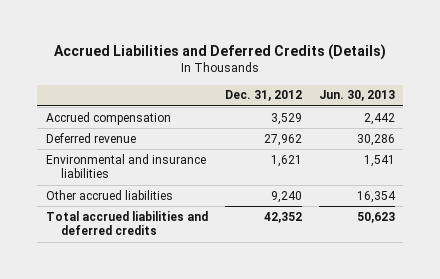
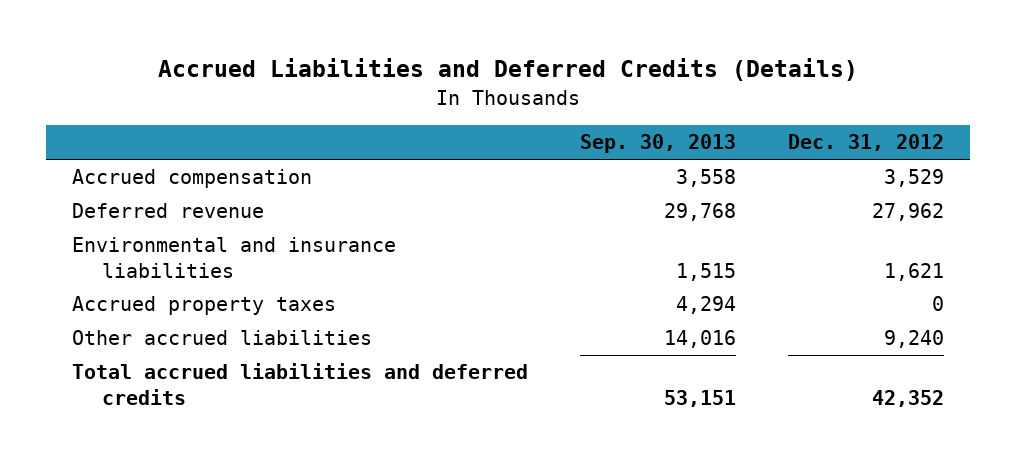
- | Dec. 31, 2012 | Jun. 30, 2013
+ | Sep. 30, 2013 | Dec. 31, 2012
+ Accrued property taxes | 4,294 | 0

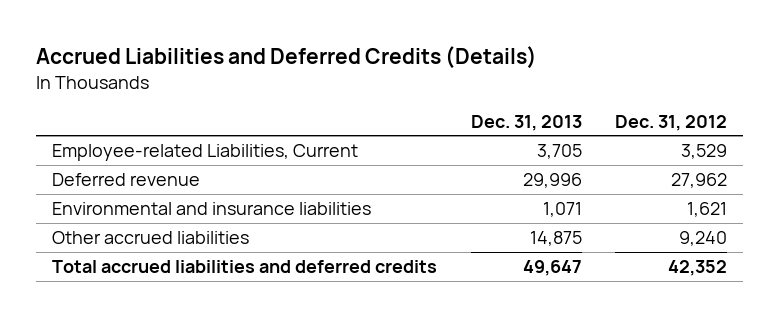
- | Sep. 30, 2013 | Dec. 31, 2012
+ | Dec. 31, 2013 | Dec. 31, 2012
- Accrued compensation | 3,558 | 3,529
+ Employee-related Liabilities, Current | 3,705 | 3,529
- Accrued property taxes | 4,294 | 0

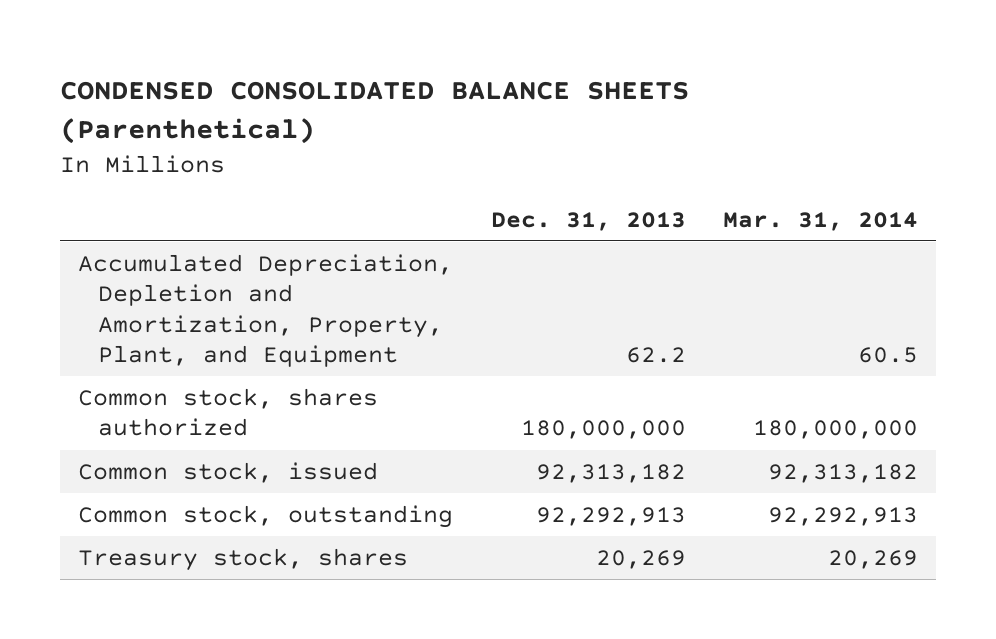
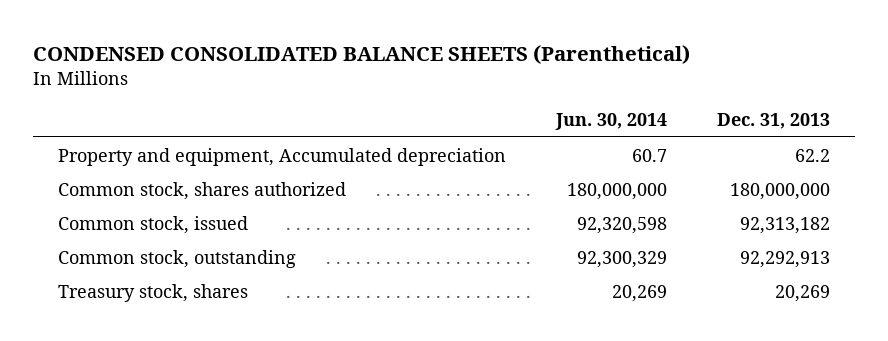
- | Dec. 31, 2013 | Mar. 31, 2014
+ | Jun. 30, 2014 | Dec. 31, 2013
- Accumulated Depreciation, Depletion and Amortization, Property, Plant, and Equipment | 62.2 | 60.5
+ Property and equipment, Accumulated depreciation | 60.7 | 62.2

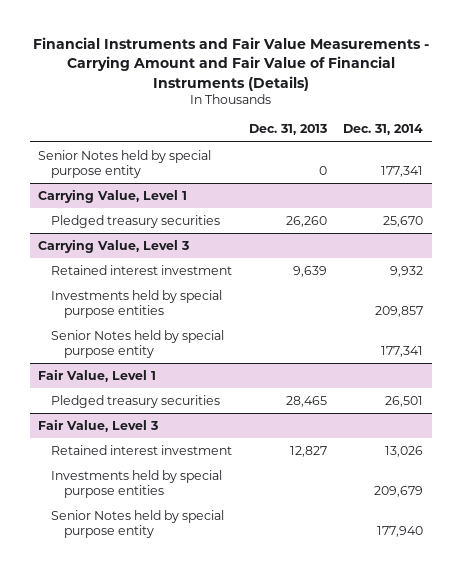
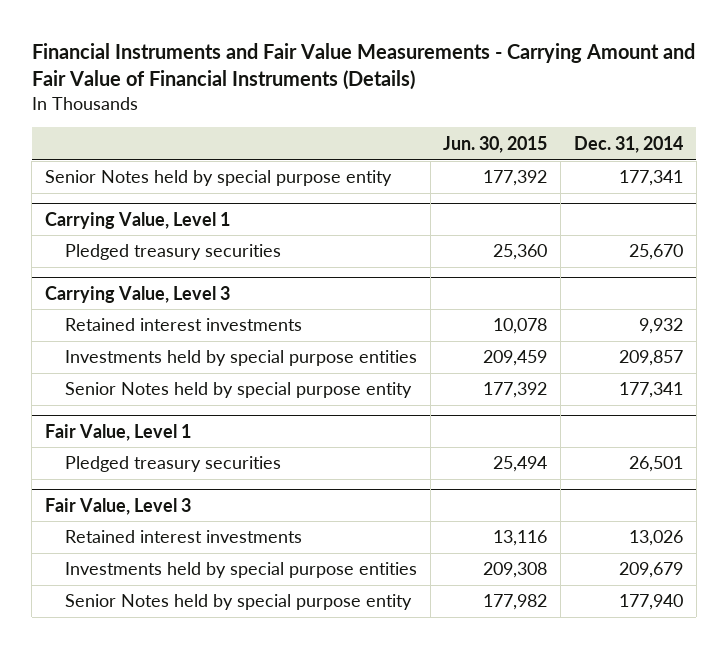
- | Dec. 31, 2013 | Dec. 31, 2014
+ | Jun. 30, 2015 | Dec. 31, 2014
@ Carrying Value, Level 3
- Retained interest investment | 9,639 | 9,932
+ Retained interest investments | 10,078 | 9,932
@ Fair Value, Level 3
- Retained interest investment | 12,827 | 13,026
+ Retained interest investments | 13,116 | 13,026

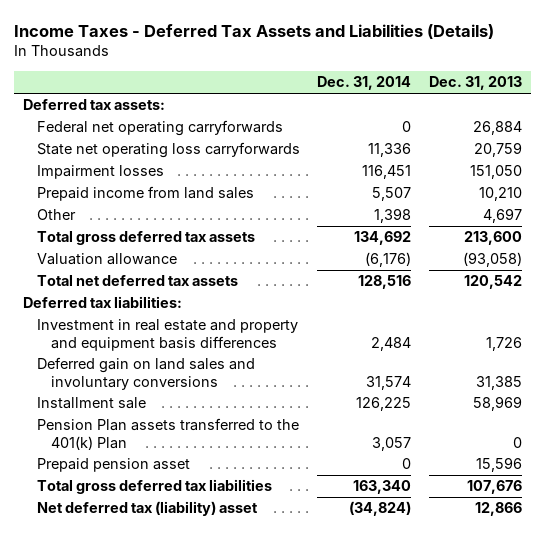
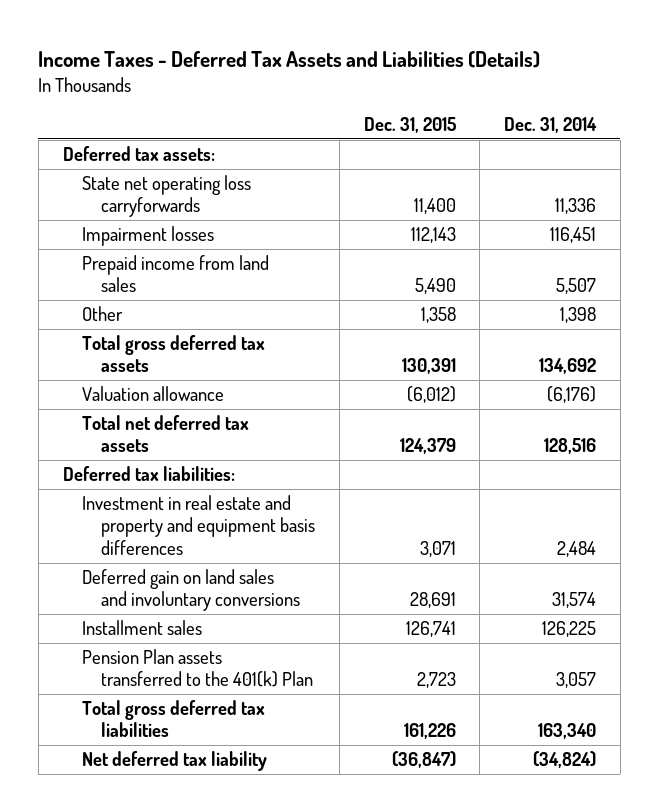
- | Dec. 31, 2014 | Dec. 31, 2013
+ | Dec. 31, 2015 | Dec. 31, 2014
- Federal net operating carryforwards | 0 | 26,884
- Installment sale | 126,225 | 58,969
+ Installment sales | 126,741 | 126,225
- Prepaid pension asset | 0 | 15,596
- Net deferred tax (liability) asset | (34,824) | 12,866
+ Net deferred tax liability | (36,847) | (34,824)

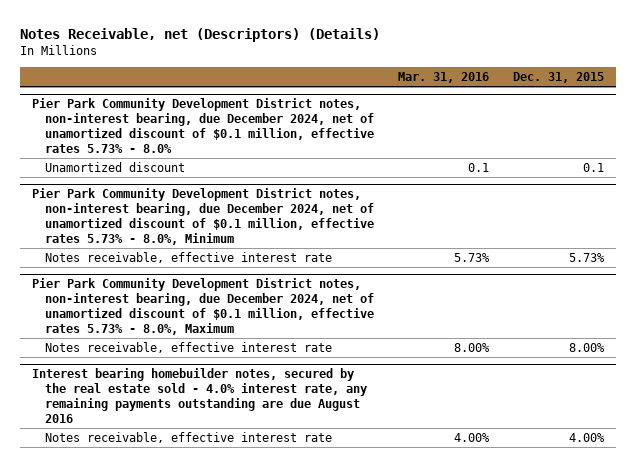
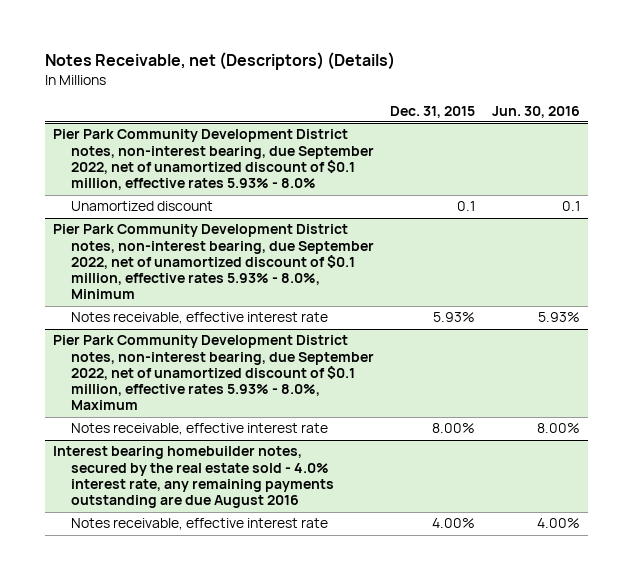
- | Mar. 31, 2016 | Dec. 31, 2015
+ | Dec. 31, 2015 | Jun. 30, 2016
- Pier Park Community Development District notes, non-interest bearing, due December 2024, net of unamortized discount of $0.1 million, effective rates 5.73% - 8.0%
+ Pier Park Community Development District notes, non-interest bearing, due September 2022, net of unamortized discount of $0.1 million, effective rates 5.93% - 8.0%
- Pier Park Community Development District notes, non-interest bearing, due December 2024, net of unamortized discount of $0.1 million, effective rates 5.73% - 8.0%, Minimum
- Notes receivable, effective interest rate | 5.73% | 5.73%
- Pier Park Community Development District notes, non-interest bearing, due December 2024, net of unamortized discount of $0.1 million, effective rates 5.73% - 8.0%, Maximum
+ Pier Park Community Development District notes, non-interest bearing, due September 2022, net of unamortized discount of $0.1 million, effective rates 5.93% - 8.0%, Minimum
+ Notes receivable, effective interest rate | 5.93% | 5.93%
+ Pier Park Community Development District notes, non-interest bearing, due September 2022, net of unamortized discount of $0.1 million, effective rates 5.93% - 8.0%, Maximum

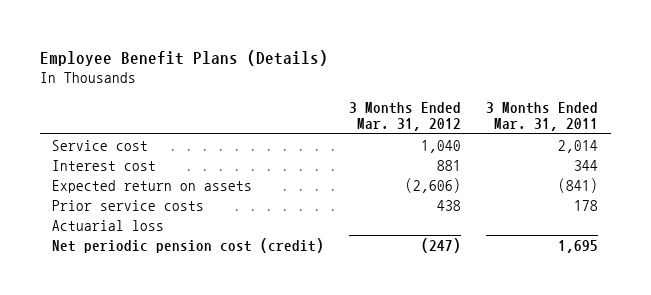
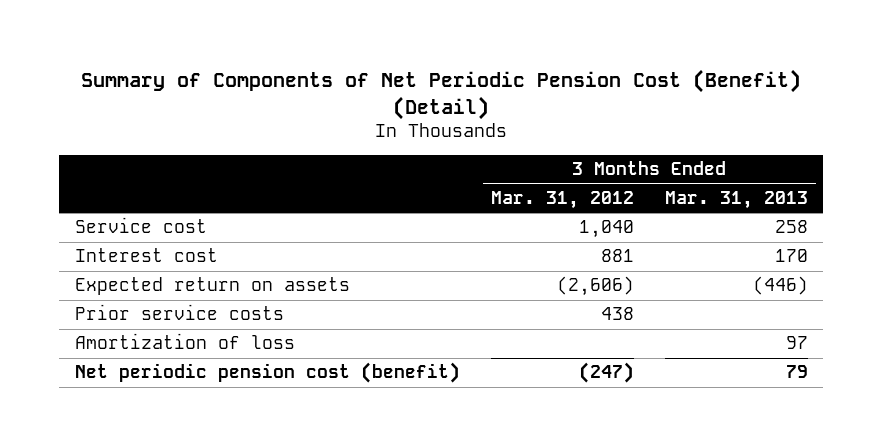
- Employee Benefit Plans (Details)
+ Summary of Components of Net Periodic Pension Cost (Benefit) (Detail)
- | 3 Months Ended Mar. 31, 2012 | 3 Months Ended Mar. 31, 2011
+ | 3 Months Ended Mar. 31, 2012 | 3 Months Ended Mar. 31, 2013
- Actuarial loss
- Net periodic pension cost (credit) | (247) | 1,695
+ Amortization of loss | | 97
+ Net periodic pension cost (benefit) | (247) | 79

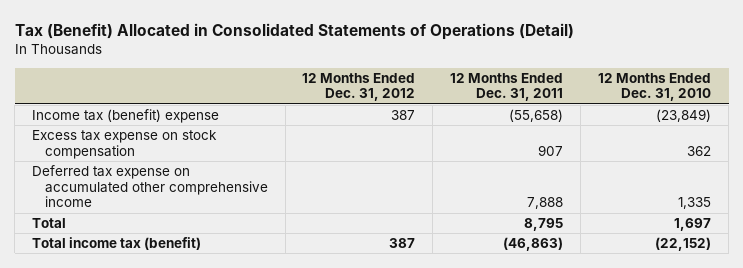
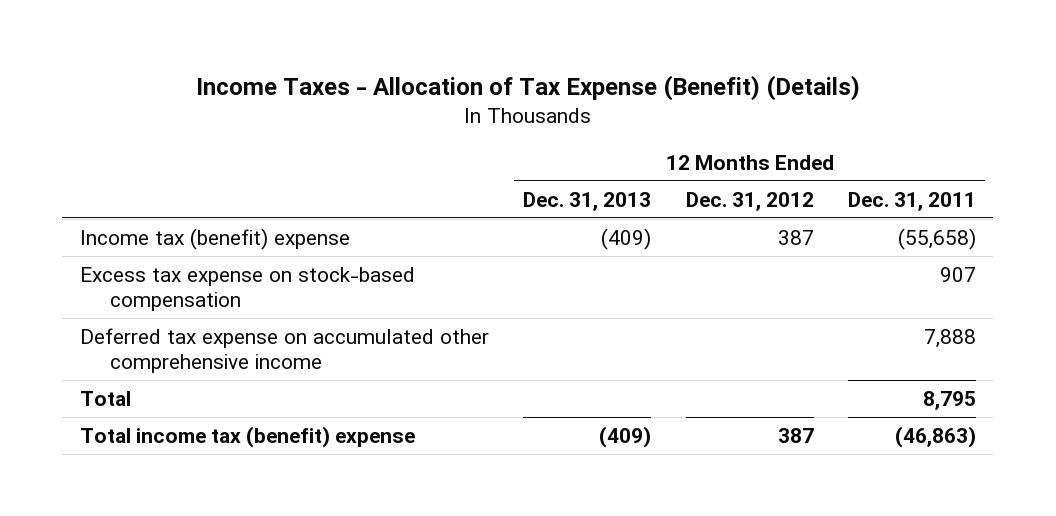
- Tax (Benefit) Allocated in Consolidated Statements of Operations (Detail)
+ Income Taxes - Allocation of Tax Expense (Benefit) (Details)
- | 12 Months Ended Dec. 31, 2012 | 12 Months Ended Dec. 31, 2011 | 12 Months Ended Dec. 31, 2010
+ | 12 Months Ended Dec. 31, 2013 | 12 Months Ended Dec. 31, 2012 | 12 Months Ended Dec. 31, 2011
- Excess tax expense on stock compensation | | 907 | 362
+ Excess tax expense on stock-based compensation | | | 907
- Total income tax (benefit) | 387 | (46,863) | (22,152)
+ Total income tax (benefit) expense | (409) | 387 | (46,863)

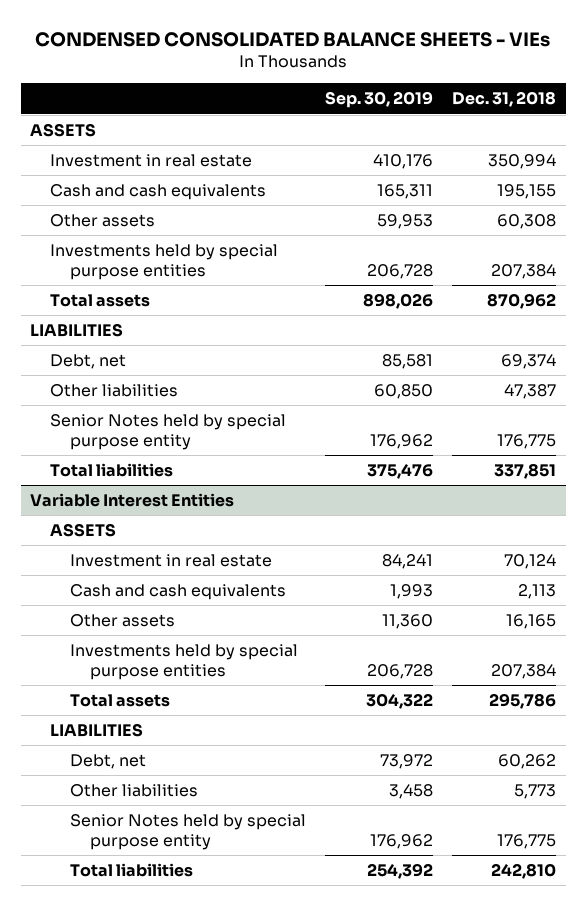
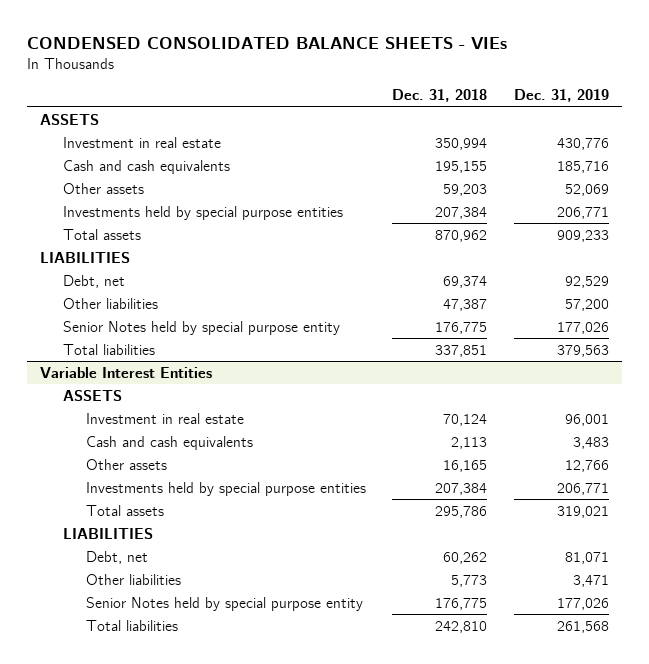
- | Sep. 30, 2019 | Dec. 31, 2018
+ | Dec. 31, 2018 | Dec. 31, 2019
- Other assets | 59,953 | 60,308
+ Other assets | 59,203 | 52,069

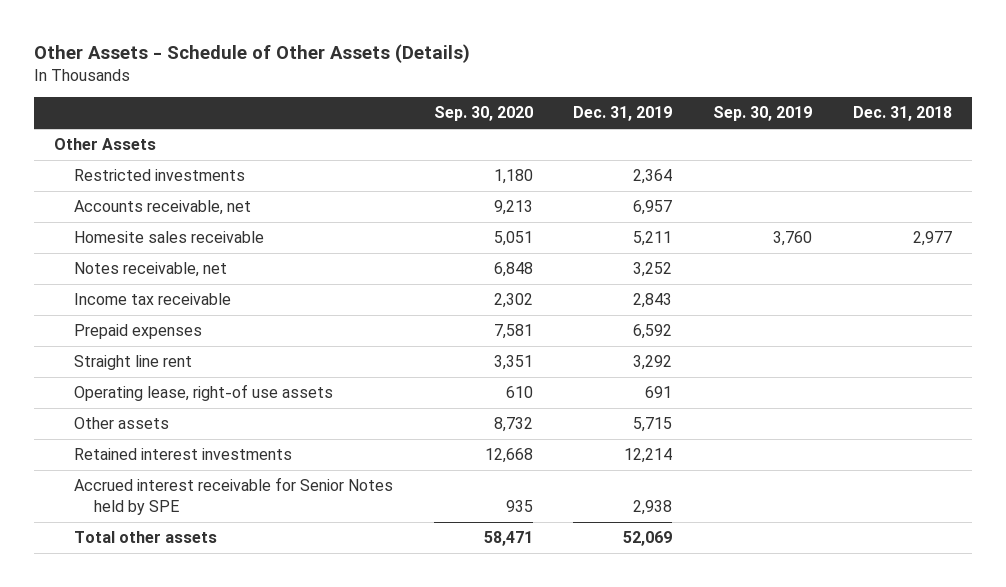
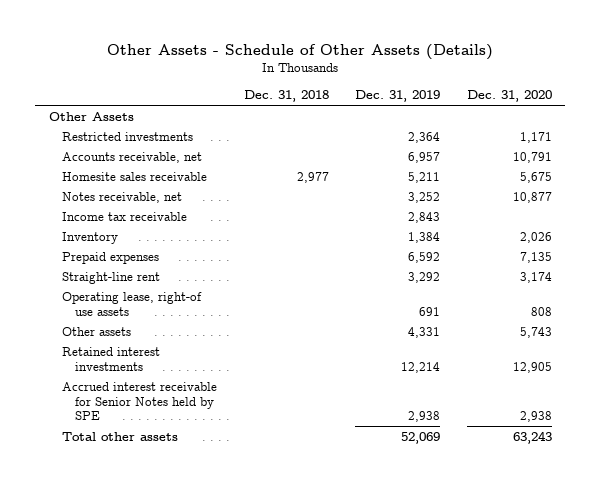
- | Sep. 30, 2020 | Dec. 31, 2019 | Sep. 30, 2019 | Dec. 31, 2018
+ | Dec. 31, 2018 | Dec. 31, 2019 | Dec. 31, 2020
+ Inventory | | 1,384 | 2,026
- Straight line rent | 3,351 | 3,292 | |
+ Straight-line rent | | 3,292 | 3,174
- Other assets | 8,732 | 5,715 | |
+ Other assets | | 4,331 | 5,743

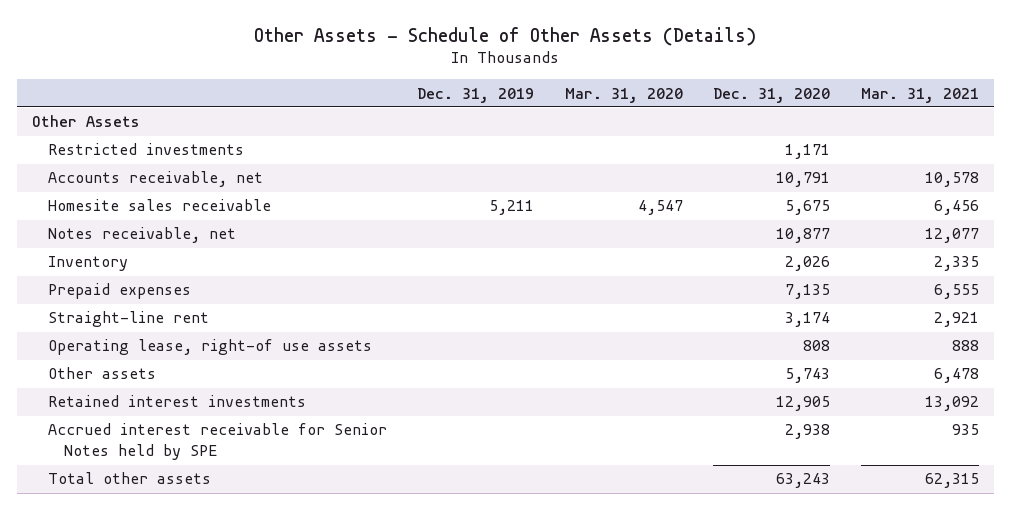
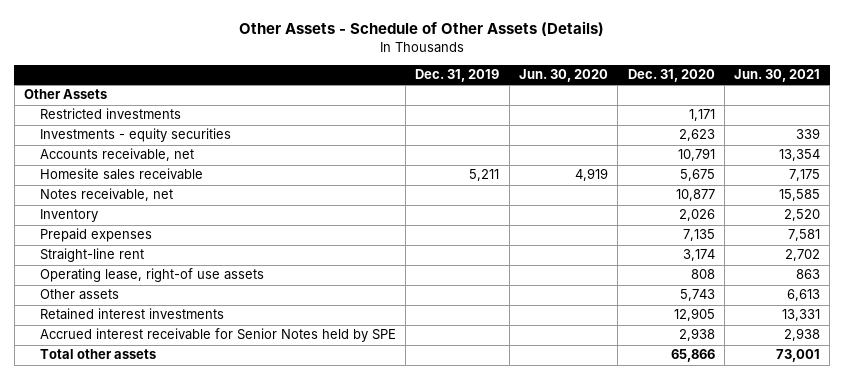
- | Dec. 31, 2019 | Mar. 31, 2020 | Dec. 31, 2020 | Mar. 31, 2021
+ | Dec. 31, 2019 | Jun. 30, 2020 | Dec. 31, 2020 | Jun. 30, 2021
+ Investments - equity securities | | | 2,623 | 339
- Total other assets | | | 63,243 | 62,315
+ Total other assets | | | 65,866 | 73,001

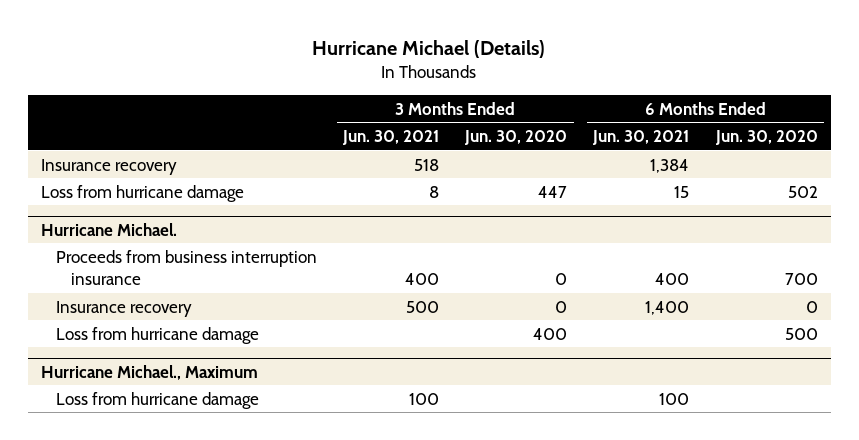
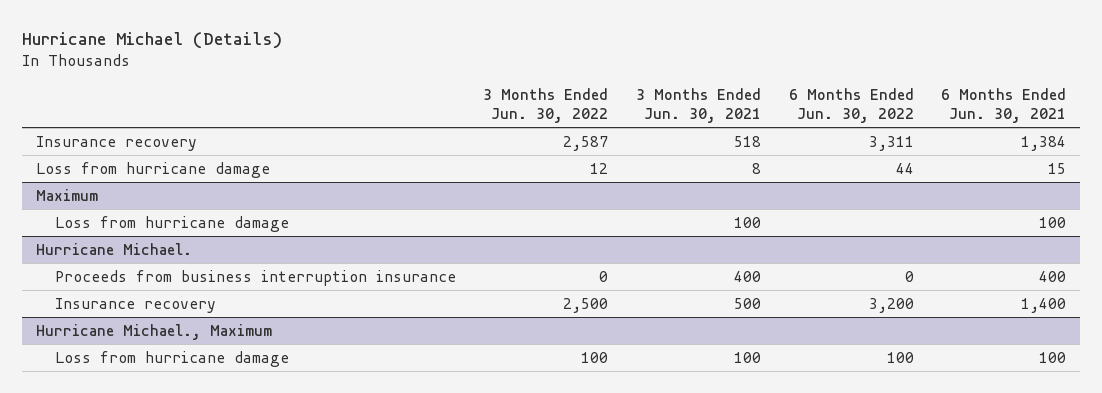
- | 3 Months Ended Jun. 30, 2021 | 3 Months Ended Jun. 30, 2020 | 6 Months Ended Jun. 30, 2021 | 6 Months Ended Jun. 30, 2020
+ | 3 Months Ended Jun. 30, 2022 | 3 Months Ended Jun. 30, 2021 | 6 Months Ended Jun. 30, 2022 | 6 Months Ended Jun. 30, 2021
+ Maximum
+ Loss from hurricane damage | | 100 | | 100
@ Hurricane Michael.
- Loss from hurricane damage | | 400 | | 500

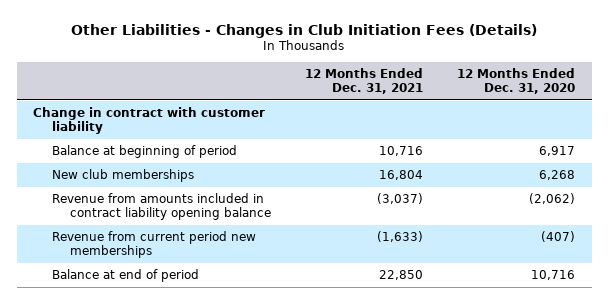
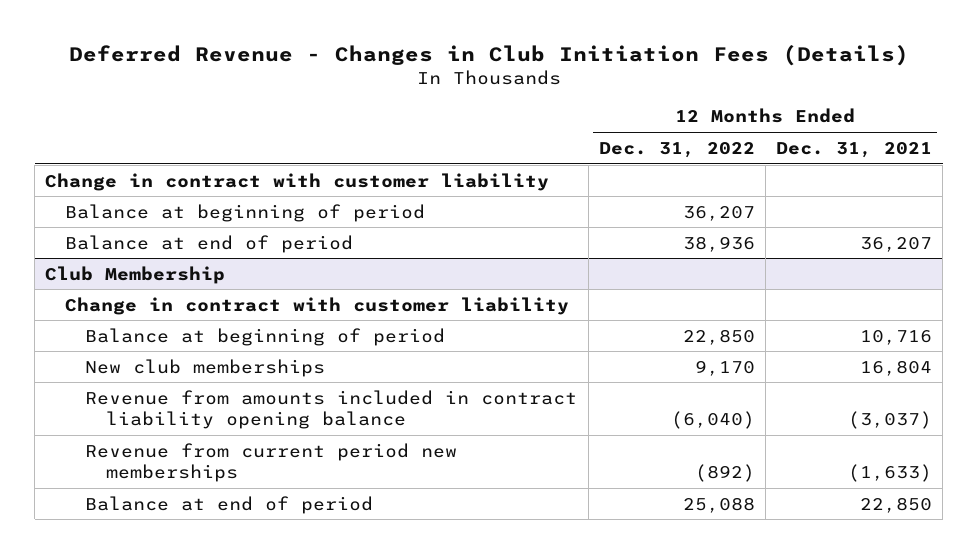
- Other Liabilities - Changes in Club Initiation Fees (Details)
+ Deferred Revenue - Changes in Club Initiation Fees (Details)
- | 12 Months Ended Dec. 31, 2021 | 12 Months Ended Dec. 31, 2020
+ | 12 Months Ended Dec. 31, 2022 | 12 Months Ended Dec. 31, 2021
+ Balance at beginning of period | 36,207 |
+ Balance at end of period | 38,936 | 36,207
+ Club Membership
+ Change in contract with customer liability

